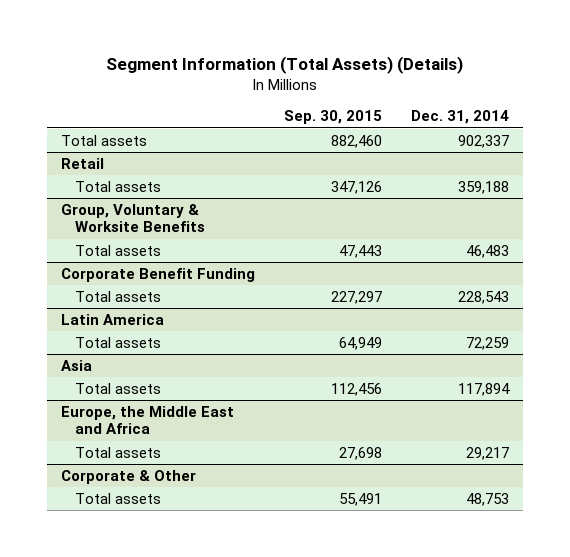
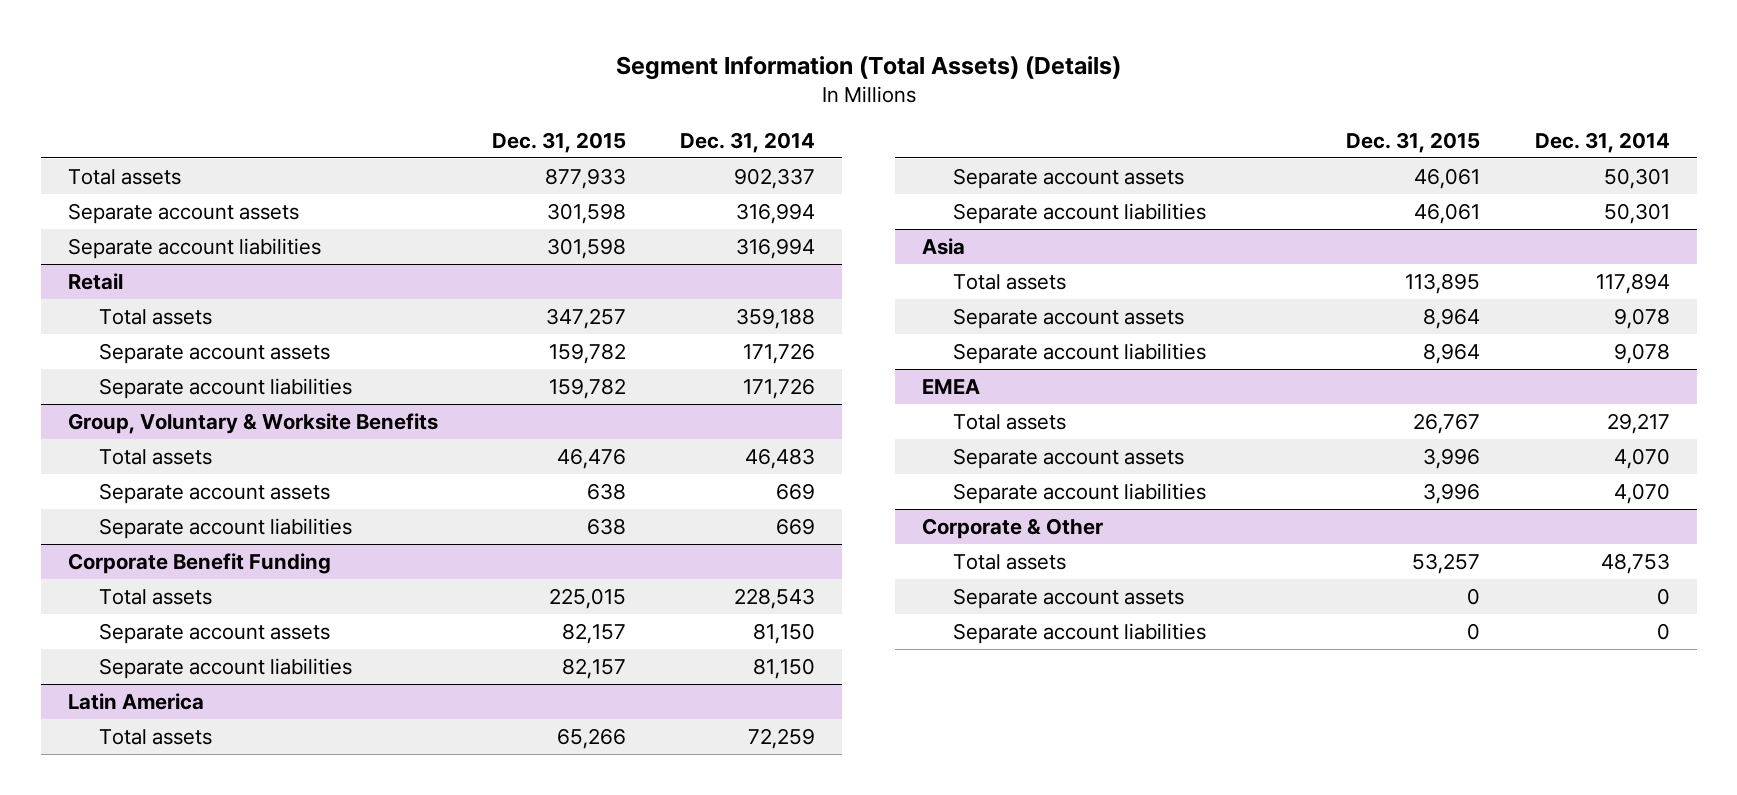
- | Sep. 30, 2015 | Dec. 31, 2014
+ | Dec. 31, 2015 | Dec. 31, 2014
+ Separate account assets | 301,598 | 316,994
+ Separate account liabilities | 301,598 | 316,994
@ Retail
+ Separate account assets | 159,782 | 171,726
+ Separate account liabilities | 159,782 | 171,726
@ Group, Voluntary & Worksite Benefits
+ Separate account assets | 638 | 669
+ Separate account liabilities | 638 | 669
@ Corporate Benefit Funding
+ Separate account assets | 82,157 | 81,150
+ Separate account liabilities | 82,157 | 81,150
@ Latin America
+ Separate account assets | 46,061 | 50,301
+ Separate account liabilities | 46,061 | 50,301
- Europe, the Middle East and Africa
@ Asia
+ Separate account assets | 8,964 | 9,078
+ Separate account liabilities | 8,964 | 9,078
+ EMEA
+ Separate account assets | 3,996 | 4,070
+ Separate account liabilities | 3,996 | 4,070
@ Corporate & Other
+ Separate account assets | 0 | 0
+ Separate account liabilities | 0 | 0

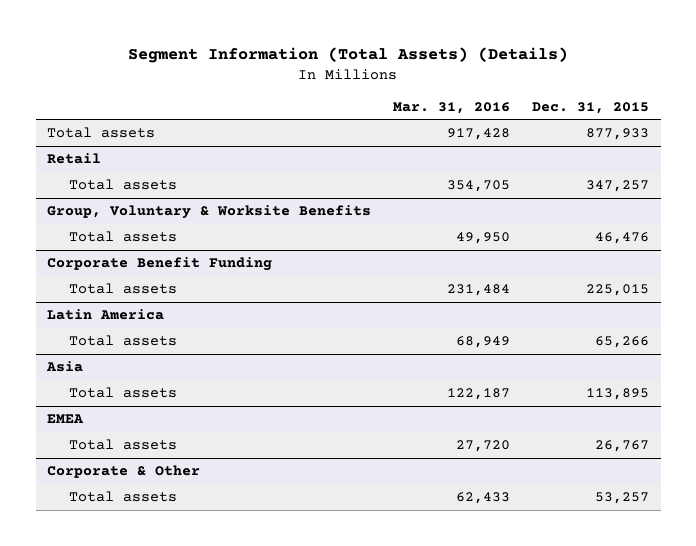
- | Dec. 31, 2015 | Dec. 31, 2014
+ | Mar. 31, 2016 | Dec. 31, 2015
- Separate account assets | 301,598 | 316,994
- Separate account liabilities | 301,598 | 316,994
@ Retail
- Separate account assets | 159,782 | 171,726
- Separate account liabilities | 159,782 | 171,726
@ Group, Voluntary & Worksite Benefits
- Separate account assets | 638 | 669
- Separate account liabilities | 638 | 669
@ Corporate Benefit Funding
- Separate account assets | 82,157 | 81,150
- Separate account liabilities | 82,157 | 81,150
@ Latin America
- Separate account assets | 46,061 | 50,301
- Separate account liabilities | 46,061 | 50,301
@ Asia
- Separate account assets | 8,964 | 9,078
- Separate account liabilities | 8,964 | 9,078
@ EMEA
- Separate account assets | 3,996 | 4,070
- Separate account liabilities | 3,996 | 4,070
@ Corporate & Other
- Separate account assets | 0 | 0
- Separate account liabilities | 0 | 0

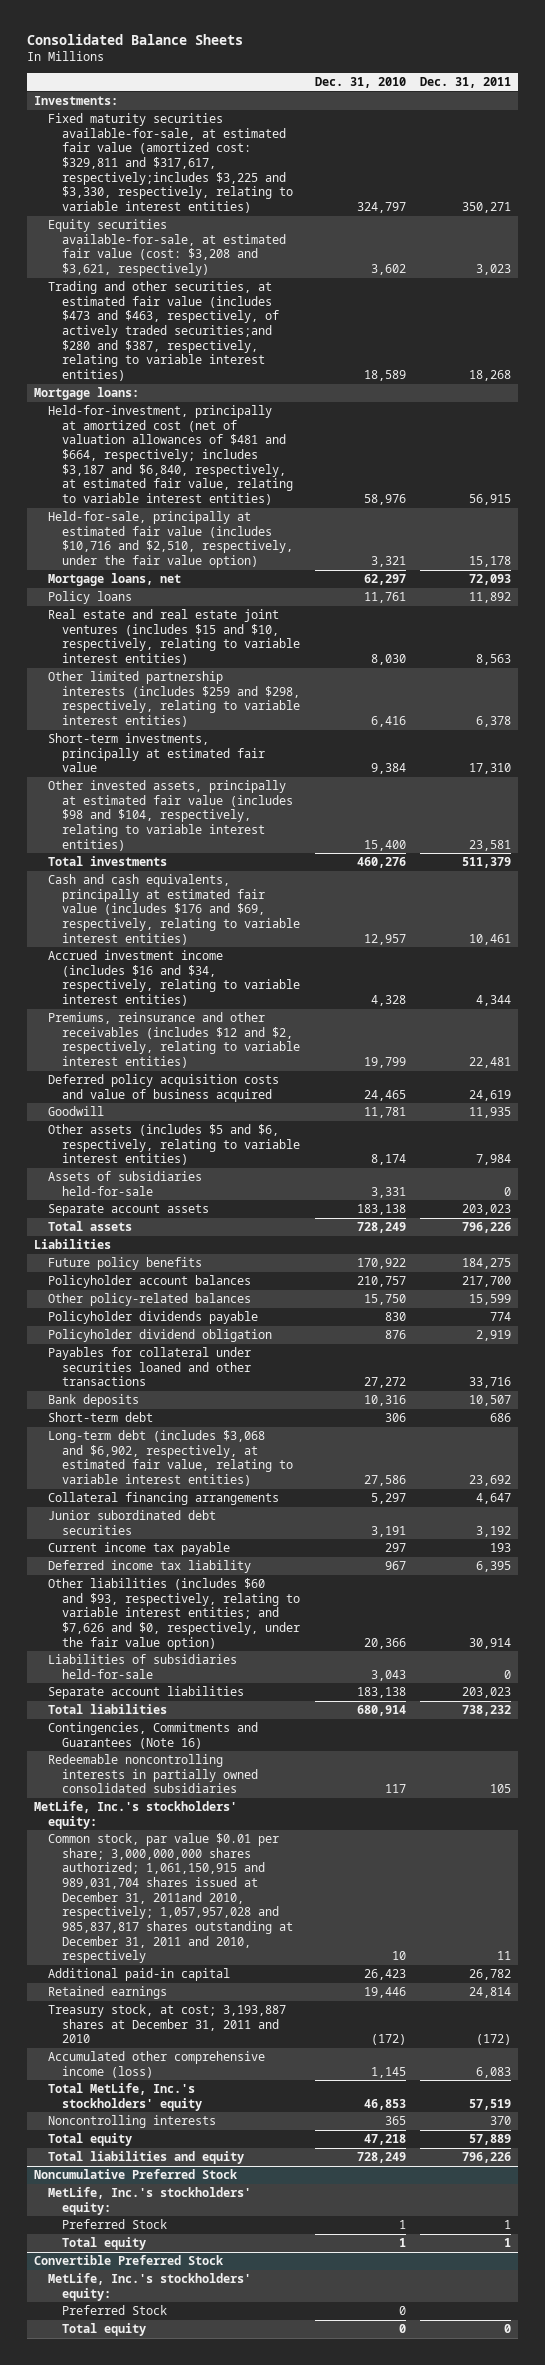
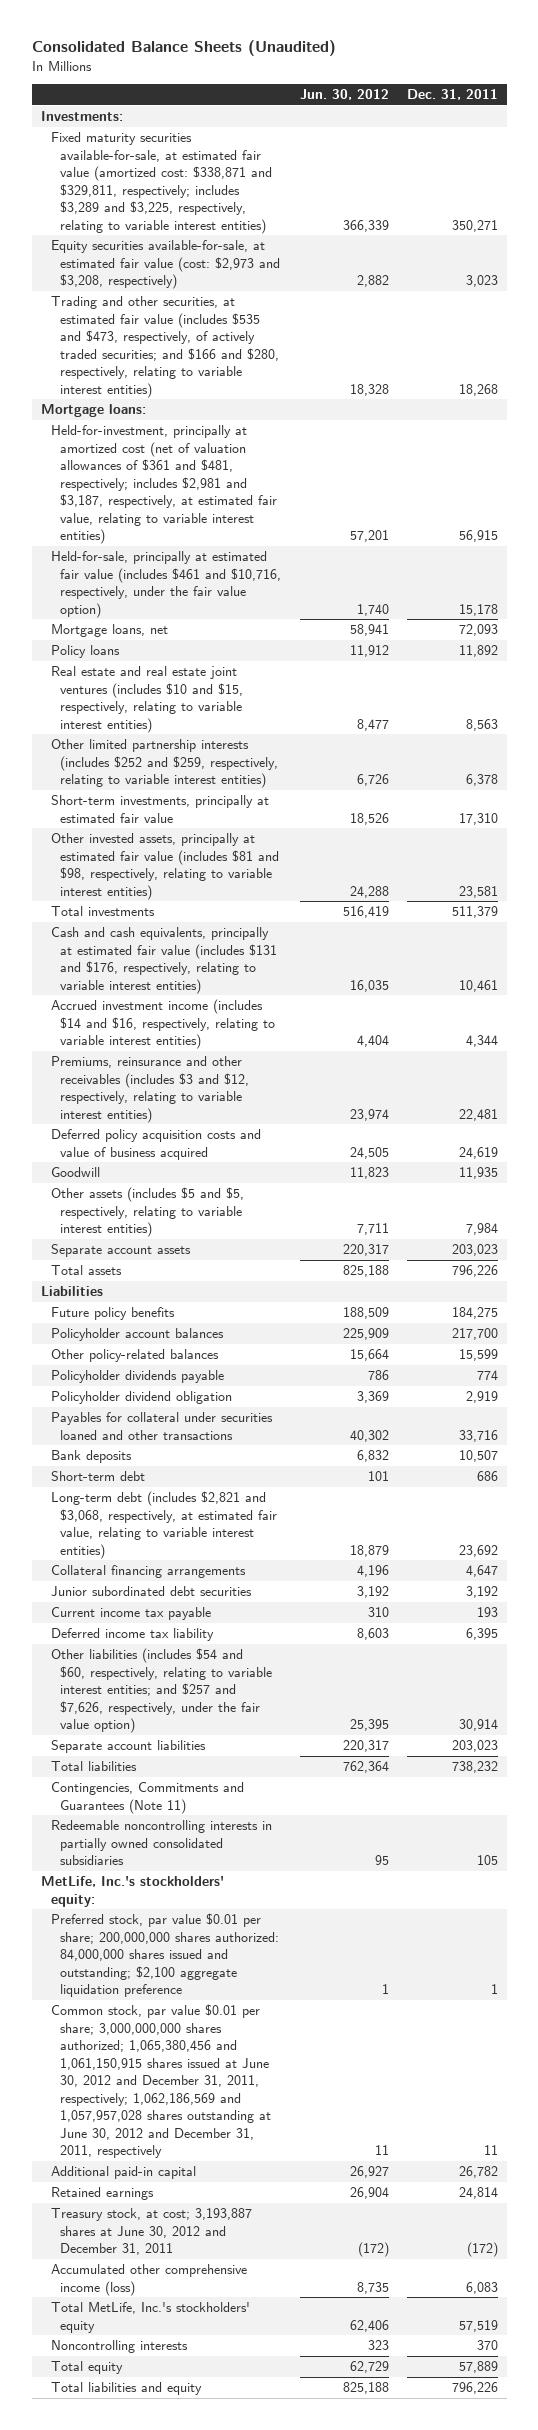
- Consolidated Balance Sheets
+ Consolidated Balance Sheets (Unaudited)
- | Dec. 31, 2010 | Dec. 31, 2011
+ | Jun. 30, 2012 | Dec. 31, 2011
- Fixed maturity securities available-for-sale, at estimated fair value (amortized cost: $329,811 and $317,617, respectively;includes $3,225 and $3,330, respectively, relating to variable interest entities) | 324,797 | 350,271
- Equity securities available-for-sale, at estimated fair value (cost: $3,208 and $3,621, respectively) | 3,602 | 3,023
- Trading and other securities, at estimated fair value (includes $473 and $463, respectively, of actively traded securities;and $280 and $387, respectively, relating to variable interest entities) | 18,589 | 18,268
+ Fixed maturity securities available-for-sale, at estimated fair value (amortized cost: $338,871 and $329,811, respectively; includes $3,289 and $3,225, respectively, relating to variable interest entities) | 366,339 | 350,271
+ Equity securities available-for-sale, at estimated fair value (cost: $2,973 and $3,208, respectively) | 2,882 | 3,023
+ Trading and other securities, at estimated fair value (includes $535 and $473, respectively, of actively traded securities; and $166 and $280, respectively, relating to variable interest entities) | 18,328 | 18,268
- Held-for-investment, principally at amortized cost (net of valuation allowances of $481 and $664, respectively; includes $3,187 and $6,840, respectively, at estimated fair value, relating to variable interest entities) | 58,976 | 56,915
- Held-for-sale, principally at estimated fair value (includes $10,716 and $2,510, respectively, under the fair value option) | 3,321 | 15,178
+ Held-for-investment, principally at amortized cost (net of valuation allowances of $361 and $481, respectively; includes $2,981 and $3,187, respectively, at estimated fair value, relating to variable interest entities) | 57,201 | 56,915
+ Held-for-sale, principally at estimated fair value (includes $461 and $10,716, respectively, under the fair value option) | 1,740 | 15,178
- Real estate and real estate joint ventures (includes $15 and $10, respectively, relating to variable interest entities) | 8,030 | 8,563
- Other limited partnership interests (includes $259 and $298, respectively, relating to variable interest entities) | 6,416 | 6,378
+ Real estate and real estate joint ventures (includes $10 and $15, respectively, relating to variable interest entities) | 8,477 | 8,563
+ Other limited partnership interests (includes $252 and $259, respectively, relating to variable interest entities) | 6,726 | 6,378
- Other invested assets, principally at estimated fair value (includes $98 and $104, respectively, relating to variable interest entities) | 15,400 | 23,581
+ Other invested assets, principally at estimated fair value (includes $81 and $98, respectively, relating to variable interest entities) | 24,288 | 23,581
- Cash and cash equivalents, principally at estimated fair value (includes $176 and $69, respectively, relating to variable interest entities) | 12,957 | 10,461
- Accrued investment income (includes $16 and $34, respectively, relating to variable interest entities) | 4,328 | 4,344
- Premiums, reinsurance and other receivables (includes $12 and $2, respectively, relating to variable interest entities) | 19,799 | 22,481
+ Cash and cash equivalents, principally at estimated fair value (includes $131 and $176, respectively, relating to variable interest entities) | 16,035 | 10,461
+ Accrued investment income (includes $14 and $16, respectively, relating to variable interest entities) | 4,404 | 4,344
+ Premiums, reinsurance and other receivables (includes $3 and $12, respectively, relating to variable interest entities) | 23,974 | 22,481
- Other assets (includes $5 and $6, respectively, relating to variable interest entities) | 8,174 | 7,984
- Assets of subsidiaries held-for-sale | 3,331 | 0
+ Other assets (includes $5 and $5, respectively, relating to variable interest entities) | 7,711 | 7,984
- Long-term debt (includes $3,068 and $6,902, respectively, at estimated fair value, relating to variable interest entities) | 27,586 | 23,692
+ Long-term debt (includes $2,821 and $3,068, respectively, at estimated fair value, relating to variable interest entities) | 18,879 | 23,692
- Other liabilities (includes $60 and $93, respectively, relating to variable interest entities; and $7,626 and $0, respectively, under the fair value option) | 20,366 | 30,914
- Liabilities of subsidiaries held-for-sale | 3,043 | 0
+ Other liabilities (includes $54 and $60, respectively, relating to variable interest entities; and $257 and $7,626, respectively, under the fair value option) | 25,395 | 30,914
- Contingencies, Commitments and Guarantees (Note 16)
+ Contingencies, Commitments and Guarantees (Note 11)
- Common stock, par value $0.01 per share; 3,000,000,000 shares authorized; 1,061,150,915 and 989,031,704 shares issued at December 31, 2011and 2010, respectively; 1,057,957,028 and 985,837,817 shares outstanding at December 31, 2011 and 2010, respectively | 10 | 11
+ Preferred stock, par value $0.01 per share; 200,000,000 shares authorized: 84,000,000 shares issued and outstanding; $2,100 aggregate liquidation preference | 1 | 1
+ Common stock, par value $0.01 per share; 3,000,000,000 shares authorized; 1,065,380,456 and 1,061,150,915 shares issued at June 30, 2012 and December 31, 2011, respectively; 1,062,186,569 and 1,057,957,028 shares outstanding at June 30, 2012 and December 31, 2011, respectively | 11 | 11
- Treasury stock, at cost; 3,193,887 shares at December 31, 2011 and 2010 | (172) | (172)
+ Treasury stock, at cost; 3,193,887 shares at June 30, 2012 and December 31, 2011 | (172) | (172)
- Noncumulative Preferred Stock
- MetLife, Inc.'s stockholders' equity:
- Preferred Stock | 1 | 1
- Total equity | 1 | 1
- Convertible Preferred Stock
- MetLife, Inc.'s stockholders' equity:
- Preferred Stock | 0 |
- Total equity | 0 | 0

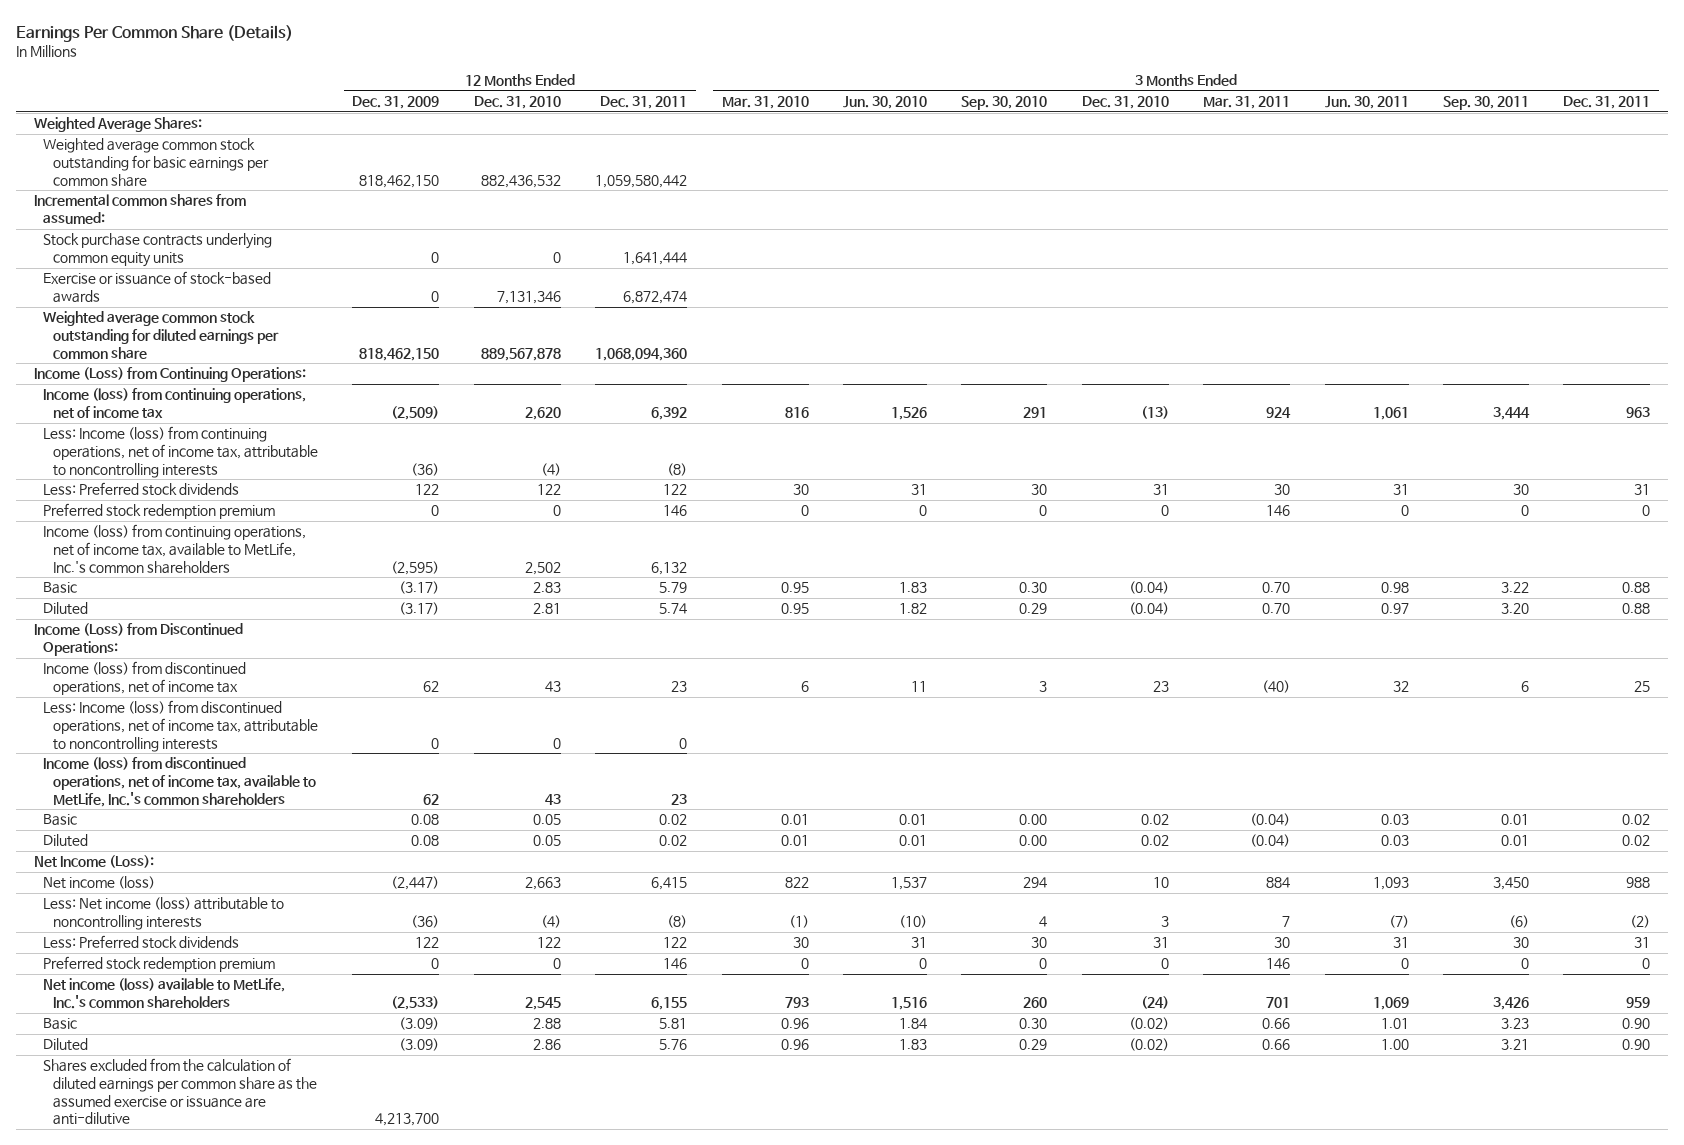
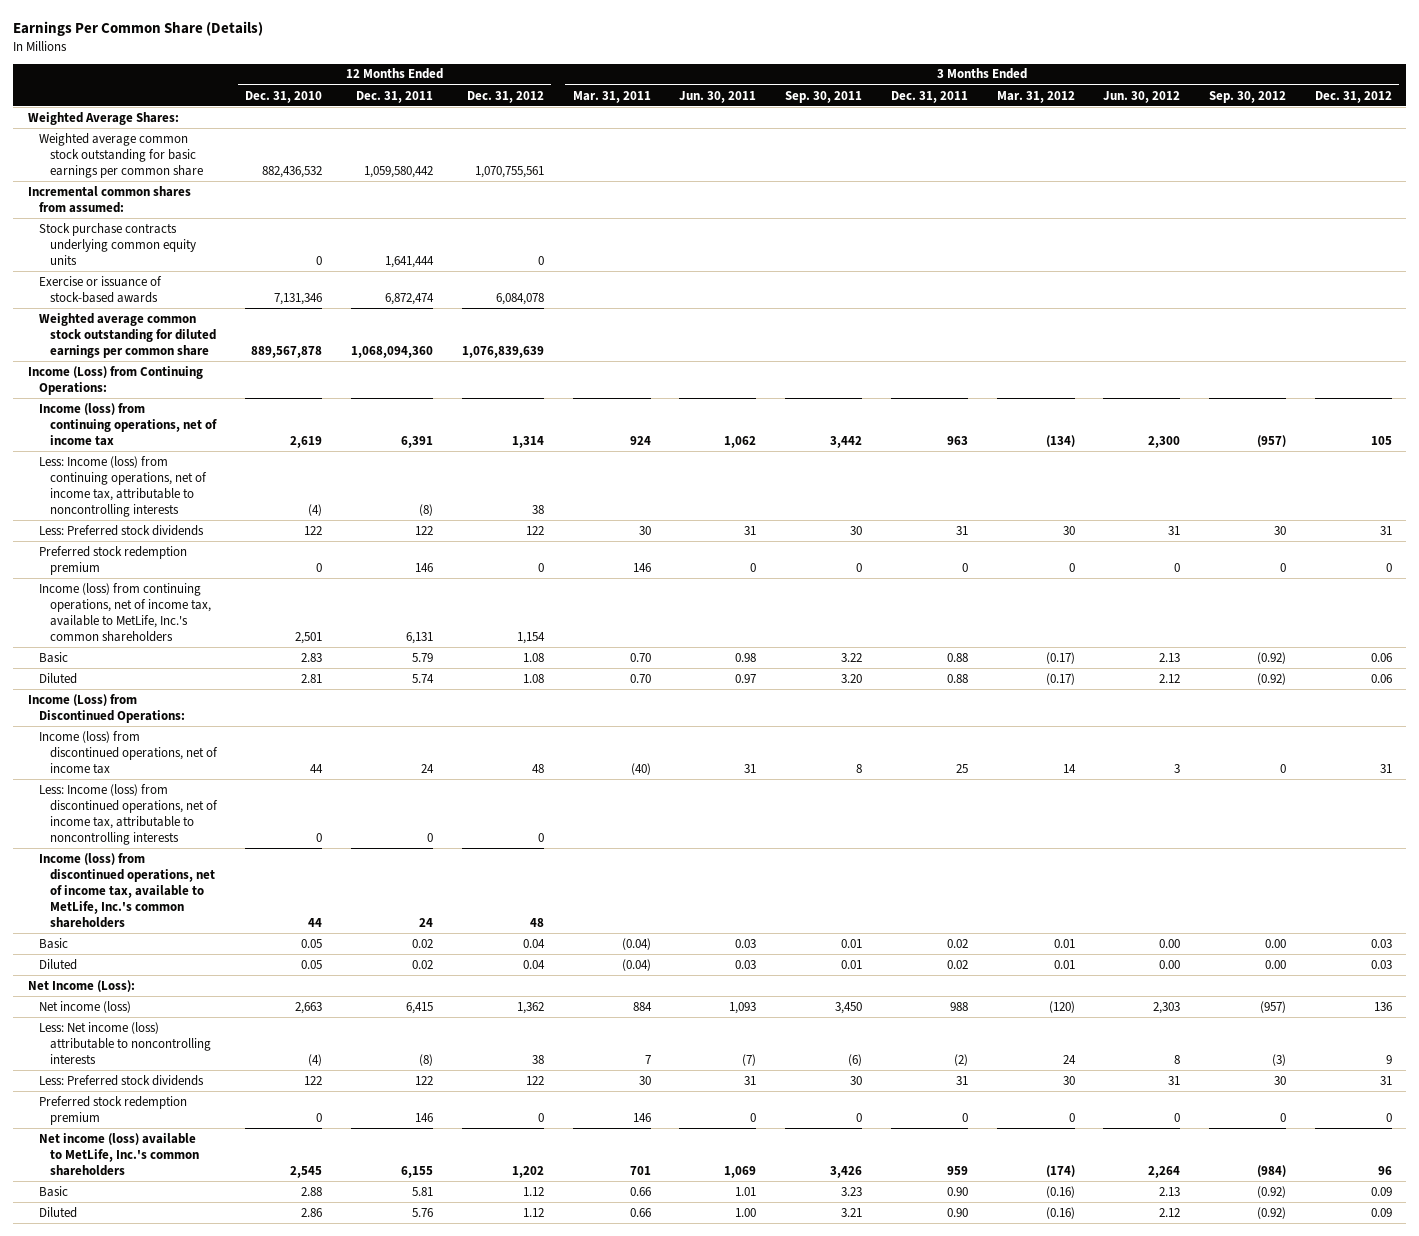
- | 12 Months Ended Dec. 31, 2009 | 12 Months Ended Dec. 31, 2010 | 12 Months Ended Dec. 31, 2011 | 3 Months Ended Mar. 31, 2010 | 3 Months Ended Jun. 30, 2010 | 3 Months Ended Sep. 30, 2010 | 3 Months Ended Dec. 31, 2010 | 3 Months Ended Mar. 31, 2011 | 3 Months Ended Jun. 30, 2011 | 3 Months Ended Sep. 30, 2011 | 3 Months Ended Dec. 31, 2011
+ | 12 Months Ended Dec. 31, 2010 | 12 Months Ended Dec. 31, 2011 | 12 Months Ended Dec. 31, 2012 | 3 Months Ended Mar. 31, 2011 | 3 Months Ended Jun. 30, 2011 | 3 Months Ended Sep. 30, 2011 | 3 Months Ended Dec. 31, 2011 | 3 Months Ended Mar. 31, 2012 | 3 Months Ended Jun. 30, 2012 | 3 Months Ended Sep. 30, 2012 | 3 Months Ended Dec. 31, 2012
- Income (loss) from continuing operations, net of income tax | (2,509) | 2,620 | 6,392 | 816 | 1,526 | 291 | (13) | 924 | 1,061 | 3,444 | 963
+ Income (loss) from continuing operations, net of income tax | 2,619 | 6,391 | 1,314 | 924 | 1,062 | 3,442 | 963 | (134) | 2,300 | (957) | 105
- Income (loss) from continuing operations, net of income tax, available to MetLife, Inc.'s common shareholders | (2,595) | 2,502 | 6,132 | | | | | | | |
+ Income (loss) from continuing operations, net of income tax, available to MetLife, Inc.'s common shareholders | 2,501 | 6,131 | 1,154 | | | | | | | |
- Income (loss) from discontinued operations, net of income tax | 62 | 43 | 23 | 6 | 11 | 3 | 23 | (40) | 32 | 6 | 25
+ Income (loss) from discontinued operations, net of income tax | 44 | 24 | 48 | (40) | 31 | 8 | 25 | 14 | 3 | 0 | 31
- Income (loss) from discontinued operations, net of income tax, available to MetLife, Inc.'s common shareholders | 62 | 43 | 23 | | | | | | | |
+ Income (loss) from discontinued operations, net of income tax, available to MetLife, Inc.'s common shareholders | 44 | 24 | 48 | | | | | | | |
- Shares excluded from the calculation of diluted earnings per common share as the assumed exercise or issuance are anti-dilutive | 4,213,700 | | | | | | | | | |

